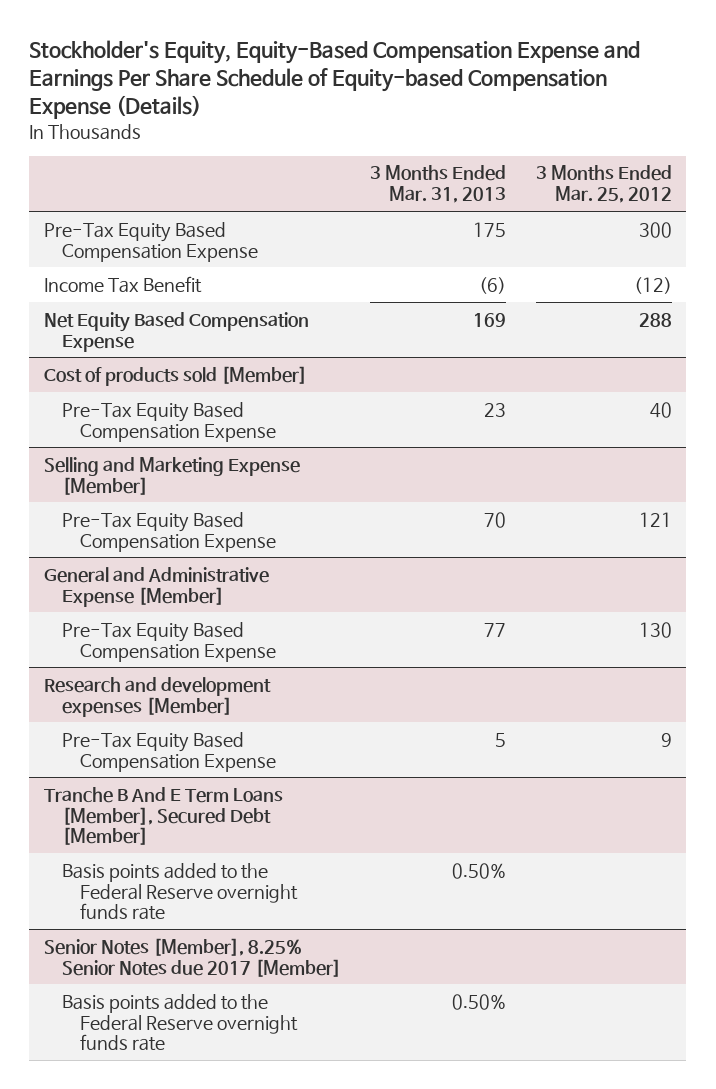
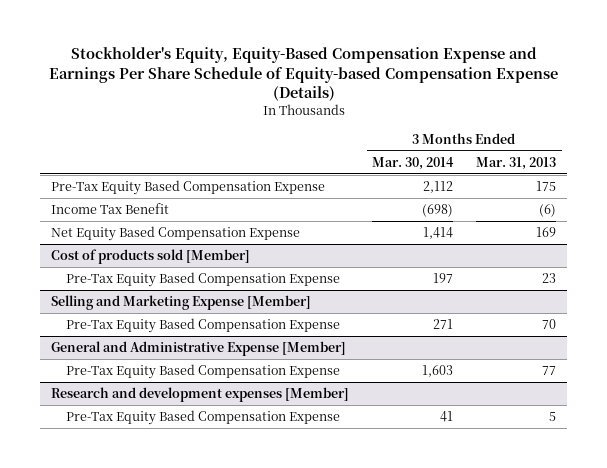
- | 3 Months Ended Mar. 31, 2013 | 3 Months Ended Mar. 25, 2012
+ | 3 Months Ended Mar. 30, 2014 | 3 Months Ended Mar. 31, 2013
- Tranche B And E Term Loans [Member], Secured Debt [Member]
- Basis points added to the Federal Reserve overnight funds rate | 0.50% |
- Senior Notes [Member], 8.25% Senior Notes due 2017 [Member]
- Basis points added to the Federal Reserve overnight funds rate | 0.50% |

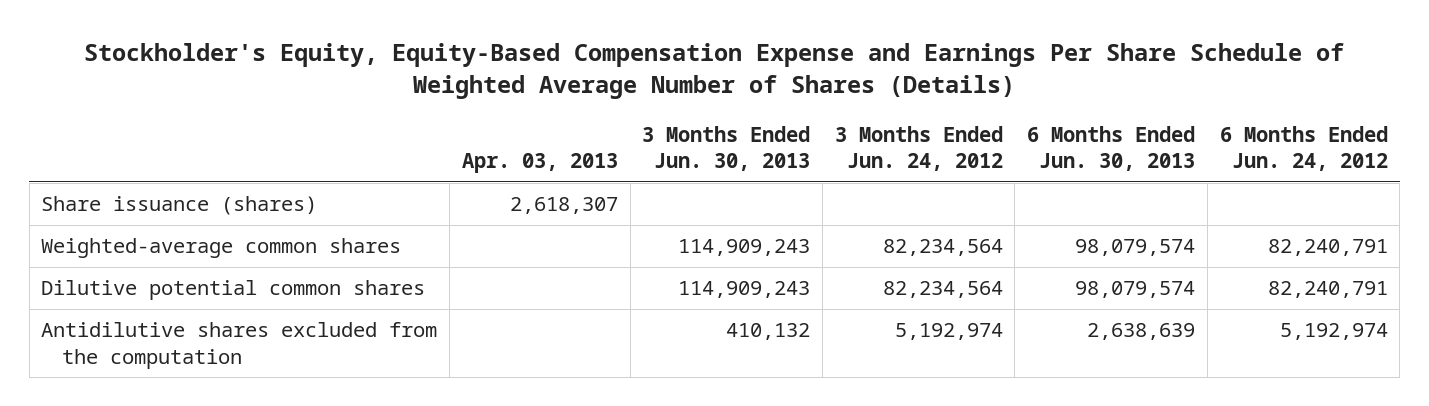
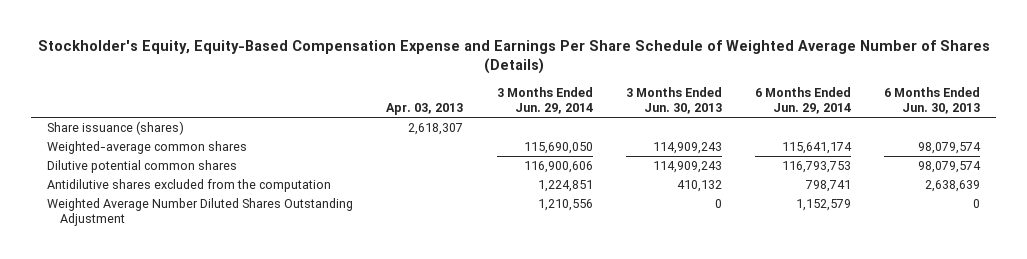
- | Apr. 03, 2013 | 3 Months Ended Jun. 30, 2013 | 3 Months Ended Jun. 24, 2012 | 6 Months Ended Jun. 30, 2013 | 6 Months Ended Jun. 24, 2012
+ | Apr. 03, 2013 | 3 Months Ended Jun. 29, 2014 | 3 Months Ended Jun. 30, 2013 | 6 Months Ended Jun. 29, 2014 | 6 Months Ended Jun. 30, 2013
+ Weighted Average Number Diluted Shares Outstanding Adjustment | | 1,210,556 | 0 | 1,152,579 | 0

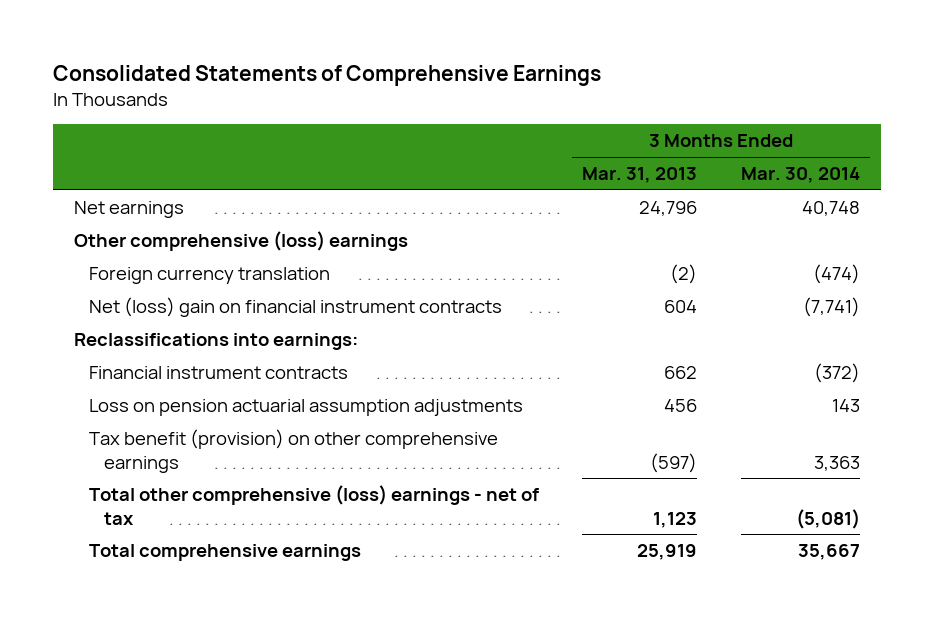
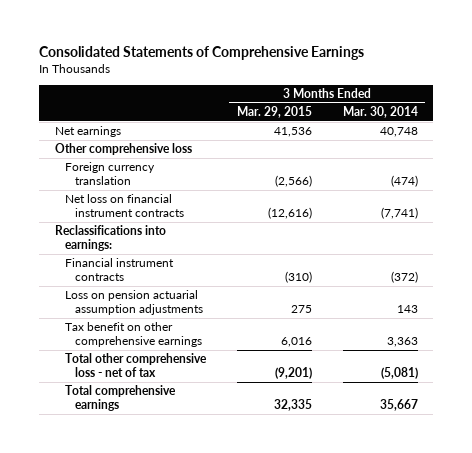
- | 3 Months Ended Mar. 31, 2013 | 3 Months Ended Mar. 30, 2014
+ | 3 Months Ended Mar. 29, 2015 | 3 Months Ended Mar. 30, 2014
- Other comprehensive (loss) earnings
+ Other comprehensive loss
- Net (loss) gain on financial instrument contracts | 604 | (7,741)
+ Net loss on financial instrument contracts | (12,616) | (7,741)
- Tax benefit (provision) on other comprehensive earnings | (597) | 3,363
- Total other comprehensive (loss) earnings - net of tax | 1,123 | (5,081)
+ Tax benefit on other comprehensive earnings | 6,016 | 3,363
+ Total other comprehensive loss - net of tax | (9,201) | (5,081)

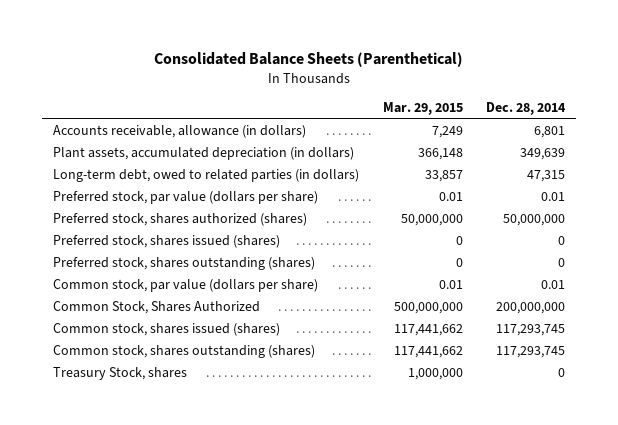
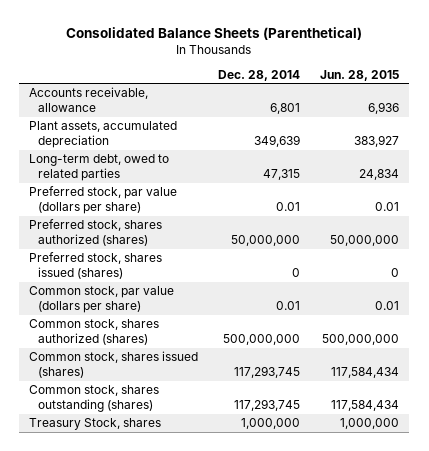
- | Mar. 29, 2015 | Dec. 28, 2014
+ | Dec. 28, 2014 | Jun. 28, 2015
- Accounts receivable, allowance (in dollars) | 7,249 | 6,801
- Plant assets, accumulated depreciation (in dollars) | 366,148 | 349,639
- Long-term debt, owed to related parties (in dollars) | 33,857 | 47,315
+ Accounts receivable, allowance | 6,801 | 6,936
+ Plant assets, accumulated depreciation | 349,639 | 383,927
+ Long-term debt, owed to related parties | 47,315 | 24,834
- Preferred stock, shares outstanding (shares) | 0 | 0
- Common Stock, Shares Authorized | 500,000,000 | 200,000,000
+ Common stock, shares authorized (shares) | 500,000,000 | 500,000,000
- Treasury Stock, shares | 1,000,000 | 0
+ Treasury Stock, shares | 1,000,000 | 1,000,000

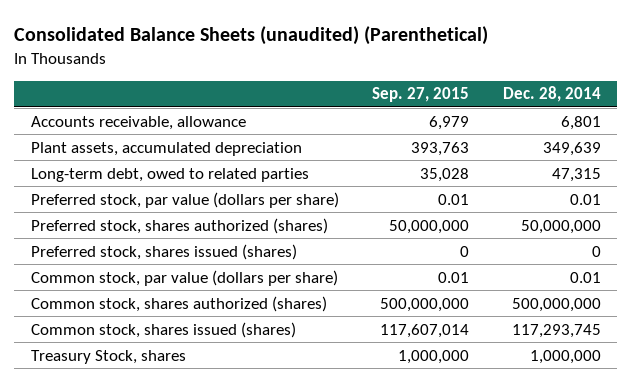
- Consolidated Balance Sheets (Parenthetical)
+ Consolidated Balance Sheets (unaudited) (Parenthetical)
- | Dec. 28, 2014 | Jun. 28, 2015
+ | Sep. 27, 2015 | Dec. 28, 2014
- Common stock, shares outstanding (shares) | 117,293,745 | 117,584,434

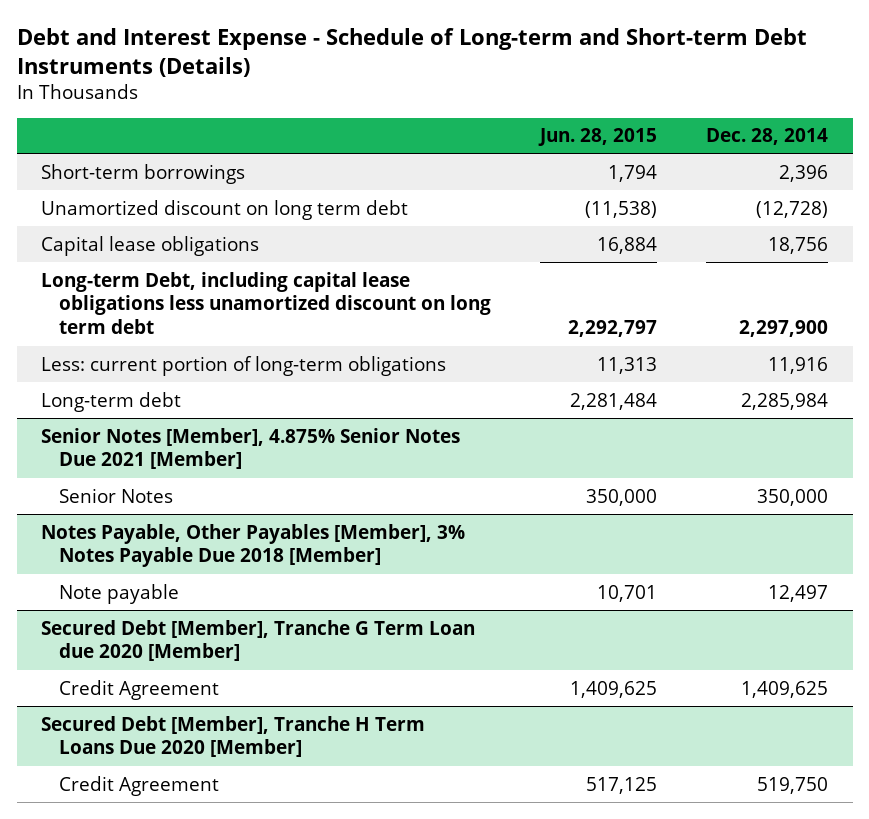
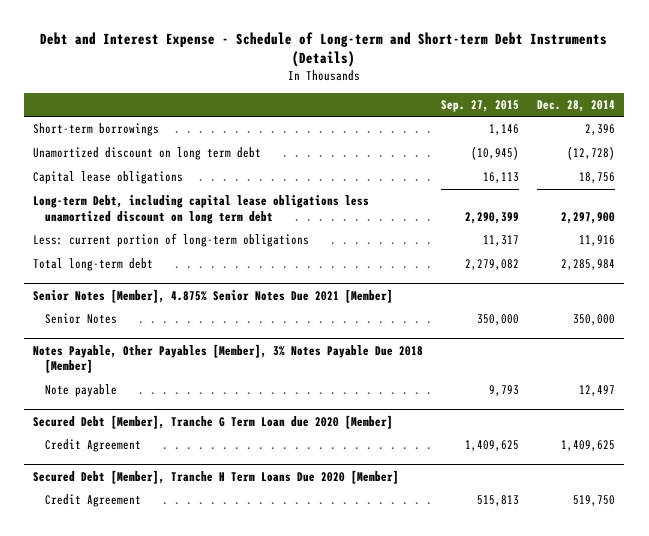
- | Jun. 28, 2015 | Dec. 28, 2014
+ | Sep. 27, 2015 | Dec. 28, 2014
- Long-term debt | 2,281,484 | 2,285,984
+ Total long-term debt | 2,279,082 | 2,285,984

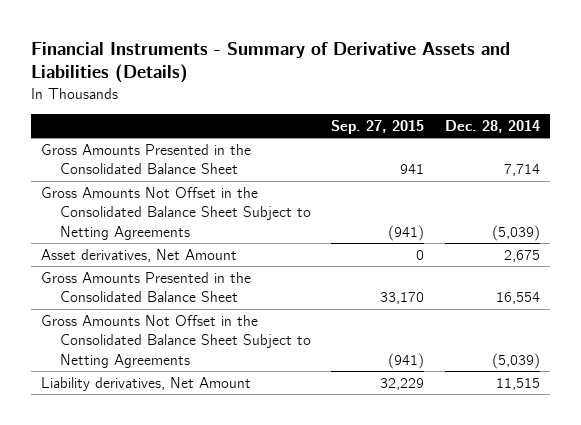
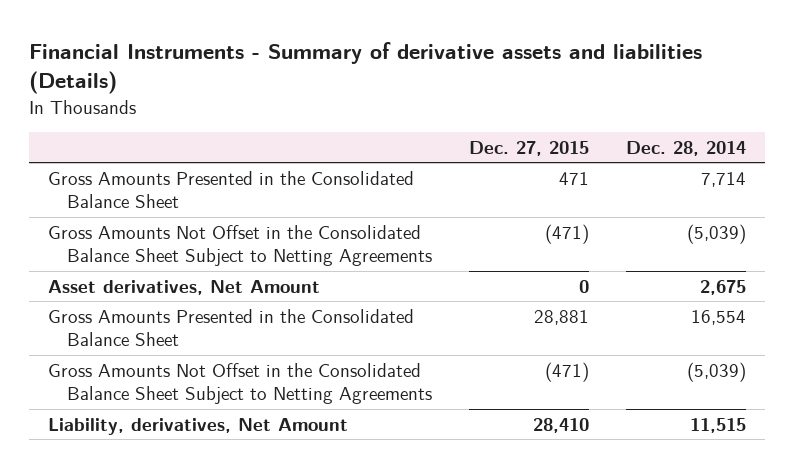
- Financial Instruments - Summary of Derivative Assets and Liabilities (Details)
+ Financial Instruments - Summary of derivative assets and liabilities (Details)
- | Sep. 27, 2015 | Dec. 28, 2014
+ | Dec. 27, 2015 | Dec. 28, 2014
- Liability derivatives, Net Amount | 32,229 | 11,515
+ Liability, derivatives, Net Amount | 28,410 | 11,515

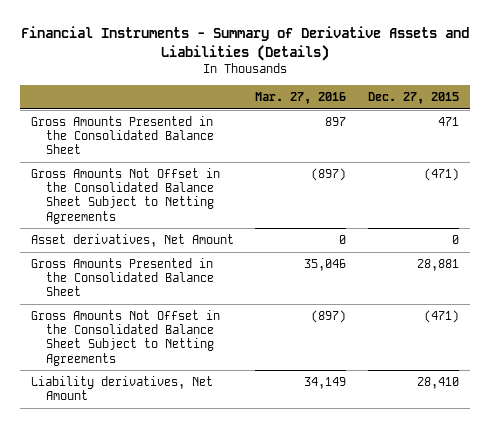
- Financial Instruments - Summary of derivative assets and liabilities (Details)
+ Financial Instruments - Summary of Derivative Assets and Liabilities (Details)
- | Dec. 27, 2015 | Dec. 28, 2014
+ | Mar. 27, 2016 | Dec. 27, 2015
- Liability, derivatives, Net Amount | 28,410 | 11,515
+ Liability derivatives, Net Amount | 34,149 | 28,410

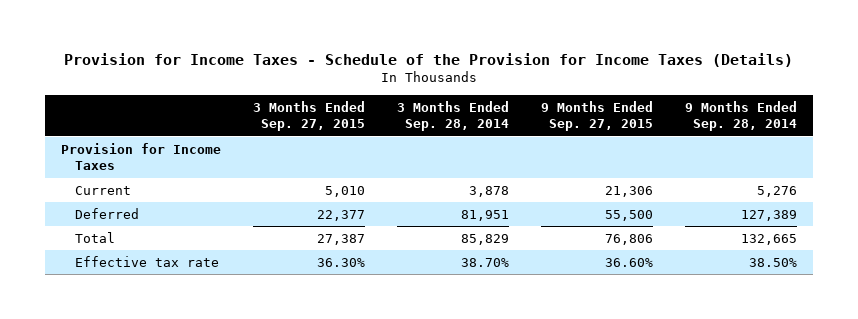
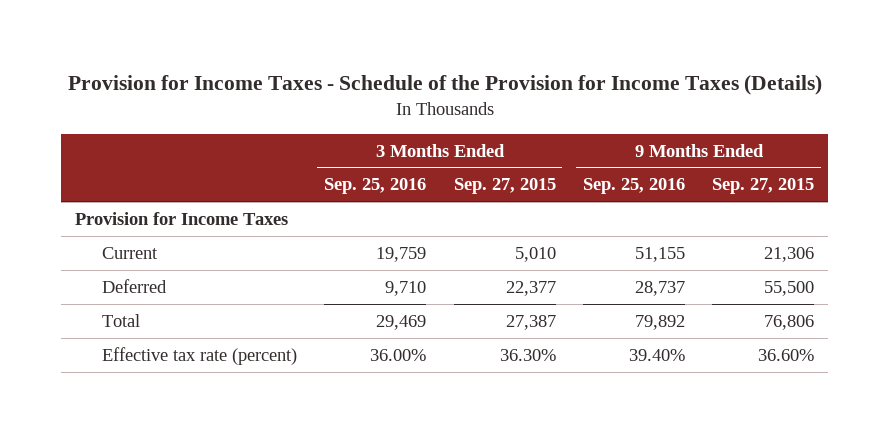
- | 3 Months Ended Sep. 27, 2015 | 3 Months Ended Sep. 28, 2014 | 9 Months Ended Sep. 27, 2015 | 9 Months Ended Sep. 28, 2014
+ | 3 Months Ended Sep. 25, 2016 | 3 Months Ended Sep. 27, 2015 | 9 Months Ended Sep. 25, 2016 | 9 Months Ended Sep. 27, 2015
- Effective tax rate | 36.30% | 38.70% | 36.60% | 38.50%
+ Effective tax rate (percent) | 36.00% | 36.30% | 39.40% | 36.60%

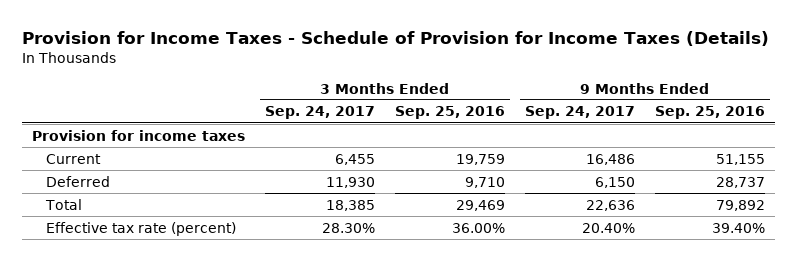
- Provision for Income Taxes - Schedule of the Provision for Income Taxes (Details)
+ Provision for Income Taxes - Schedule of Provision for Income Taxes (Details)
- | 3 Months Ended Sep. 25, 2016 | 3 Months Ended Sep. 27, 2015 | 9 Months Ended Sep. 25, 2016 | 9 Months Ended Sep. 27, 2015
+ | 3 Months Ended Sep. 24, 2017 | 3 Months Ended Sep. 25, 2016 | 9 Months Ended Sep. 24, 2017 | 9 Months Ended Sep. 25, 2016
- Provision for Income Taxes
+ Provision for income taxes

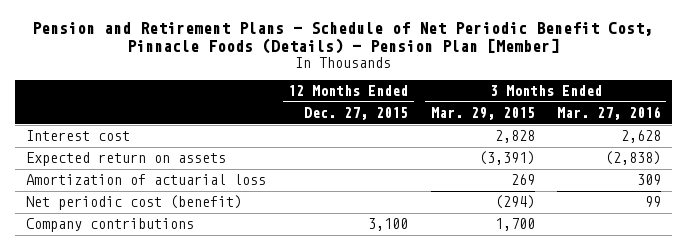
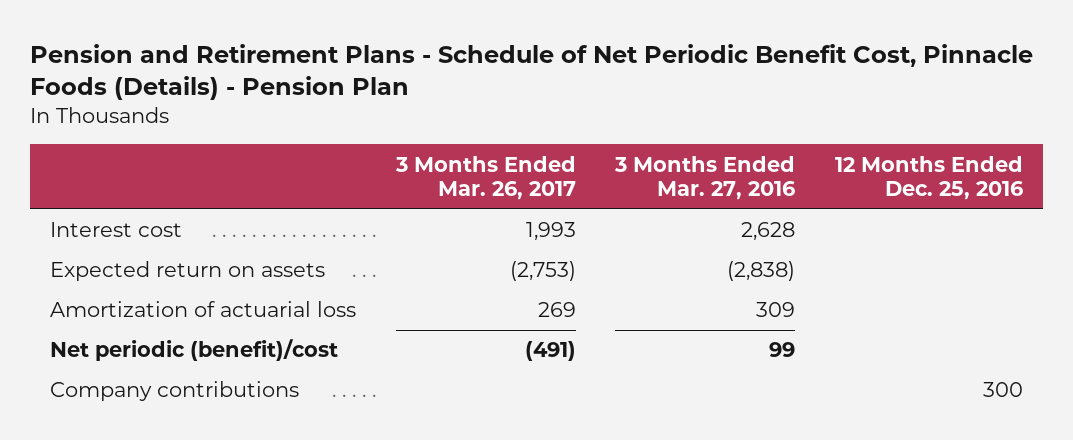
- Pension and Retirement Plans - Schedule of Net Periodic Benefit Cost, Pinnacle Foods (Details) - Pension Plan [Member]
+ Pension and Retirement Plans - Schedule of Net Periodic Benefit Cost, Pinnacle Foods (Details) - Pension Plan
- | 12 Months Ended Dec. 27, 2015 | 3 Months Ended Mar. 29, 2015 | 3 Months Ended Mar. 27, 2016
+ | 3 Months Ended Mar. 26, 2017 | 3 Months Ended Mar. 27, 2016 | 12 Months Ended Dec. 25, 2016
- Net periodic cost (benefit) | | (294) | 99
+ Net periodic (benefit)/cost | (491) | 99 |

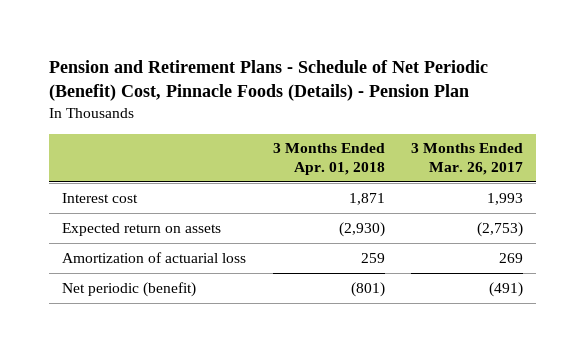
- Pension and Retirement Plans - Schedule of Net Periodic Benefit Cost, Pinnacle Foods (Details) - Pension Plan
+ Pension and Retirement Plans - Schedule of Net Periodic (Benefit) Cost, Pinnacle Foods (Details) - Pension Plan
- | 3 Months Ended Mar. 26, 2017 | 3 Months Ended Mar. 27, 2016 | 12 Months Ended Dec. 25, 2016
+ | 3 Months Ended Apr. 01, 2018 | 3 Months Ended Mar. 26, 2017
- Net periodic (benefit)/cost | (491) | 99 |
- Company contributions | | | 300
+ Net periodic (benefit) | (801) | (491)

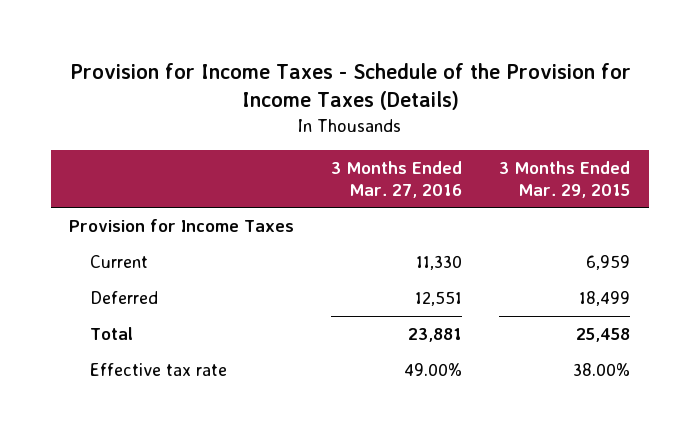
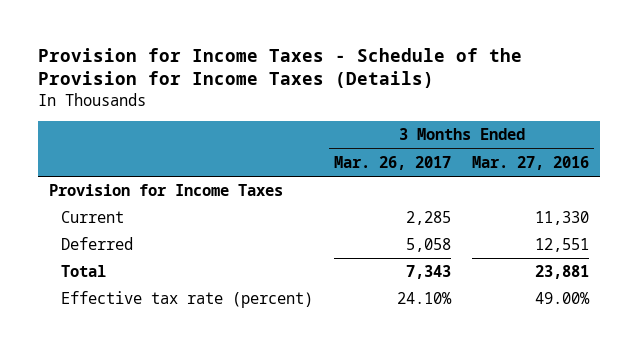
- | 3 Months Ended Mar. 27, 2016 | 3 Months Ended Mar. 29, 2015
+ | 3 Months Ended Mar. 26, 2017 | 3 Months Ended Mar. 27, 2016
- Effective tax rate | 49.00% | 38.00%
+ Effective tax rate (percent) | 24.10% | 49.00%

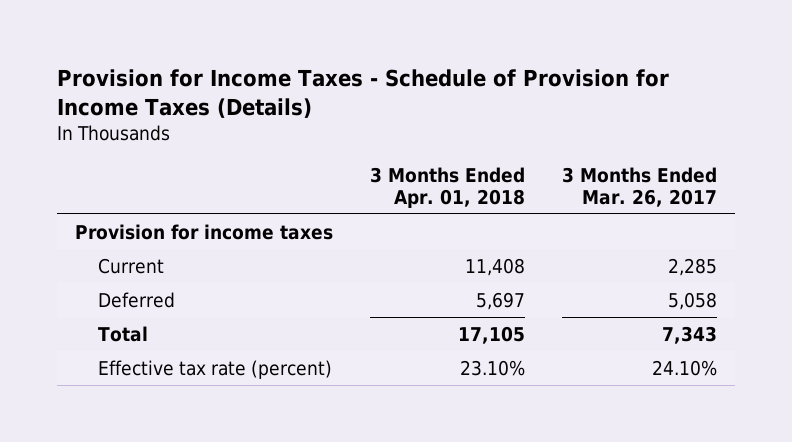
- Provision for Income Taxes - Schedule of the Provision for Income Taxes (Details)
+ Provision for Income Taxes - Schedule of Provision for Income Taxes (Details)
- | 3 Months Ended Mar. 26, 2017 | 3 Months Ended Mar. 27, 2016
+ | 3 Months Ended Apr. 01, 2018 | 3 Months Ended Mar. 26, 2017
- Provision for Income Taxes
+ Provision for income taxes

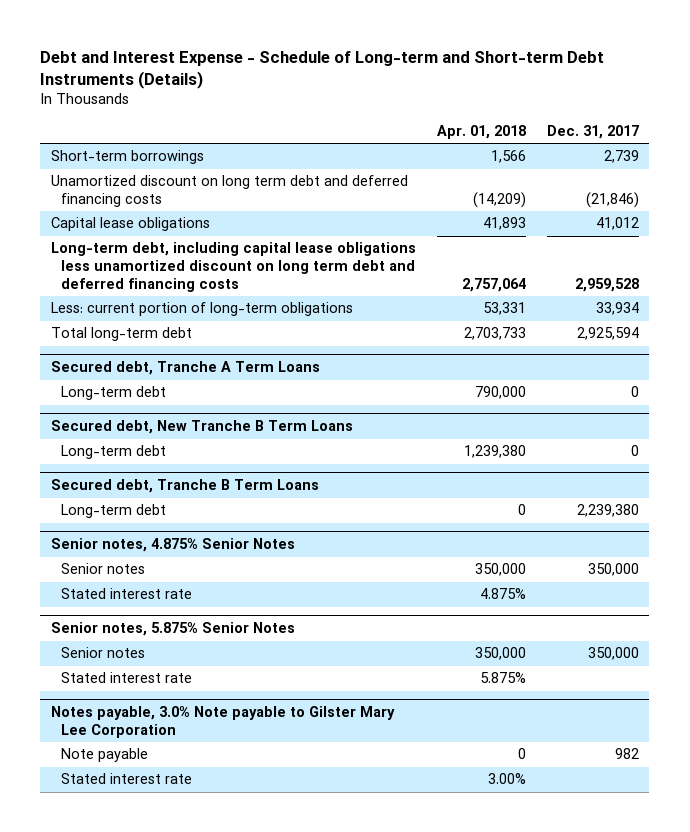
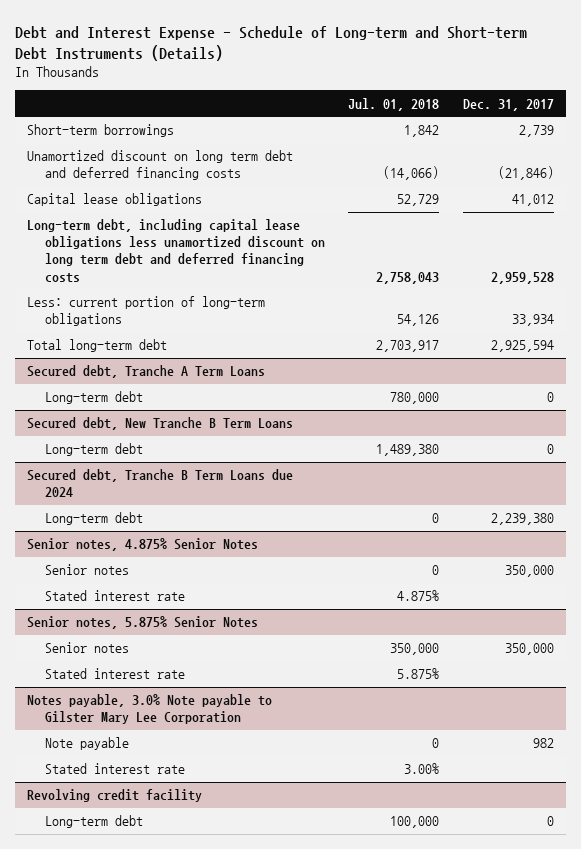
- | Apr. 01, 2018 | Dec. 31, 2017
+ | Jul. 01, 2018 | Dec. 31, 2017
- Secured debt, Tranche B Term Loans
+ Secured debt, Tranche B Term Loans due 2024
+ Revolving credit facility
+ Long-term debt | 100,000 | 0

